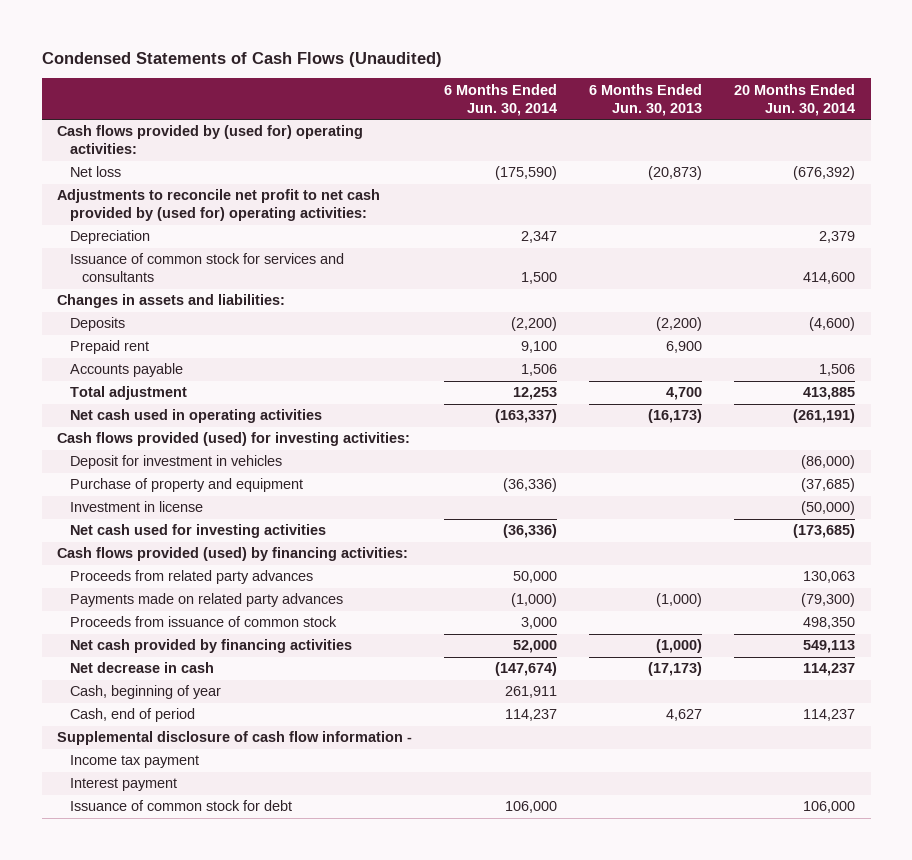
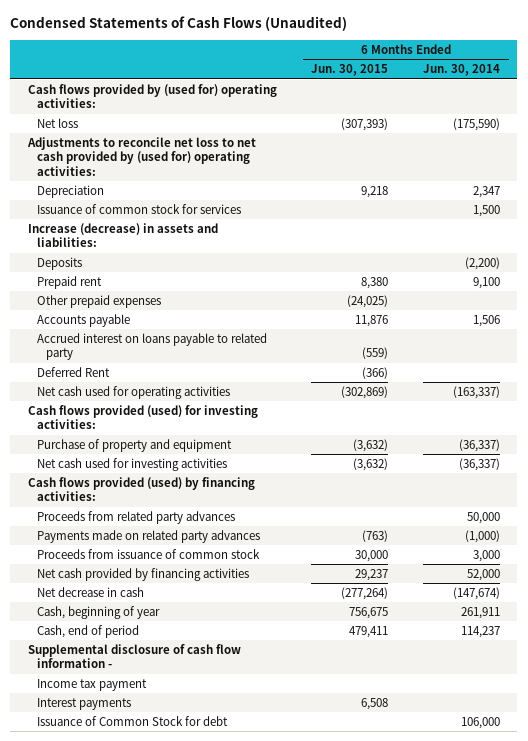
- | 6 Months Ended Jun. 30, 2014 | 6 Months Ended Jun. 30, 2013 | 20 Months Ended Jun. 30, 2014
+ | 6 Months Ended Jun. 30, 2015 | 6 Months Ended Jun. 30, 2014
- Adjustments to reconcile net profit to net cash provided by (used for) operating activities:
+ Adjustments to reconcile net loss to net cash provided by (used for) operating activities:
- Issuance of common stock for services and consultants | 1,500 | | 414,600
- Changes in assets and liabilities:
+ Issuance of common stock for services | | 1,500
+ Increase (decrease) in assets and liabilities:
+ Other prepaid expenses | (24,025) |
- Total adjustment | 12,253 | 4,700 | 413,885
- Net cash used in operating activities | (163,337) | (16,173) | (261,191)
+ Accrued interest on loans payable to related party | (559) |
+ Deferred Rent | (366) |
+ Net cash used for operating activities | (302,869) | (163,337)
- Deposit for investment in vehicles | | | (86,000)
- Purchase of property and equipment | (36,336) | | (37,685)
- Investment in license | | | (50,000)
- Net cash used for investing activities | (36,336) | | (173,685)
+ Purchase of property and equipment | (3,632) | (36,337)
+ Net cash used for investing activities | (3,632) | (36,337)
- Interest payment
- Issuance of common stock for debt | 106,000 | | 106,000
+ Interest payments | 6,508 |
+ Issuance of Common Stock for debt | | 106,000

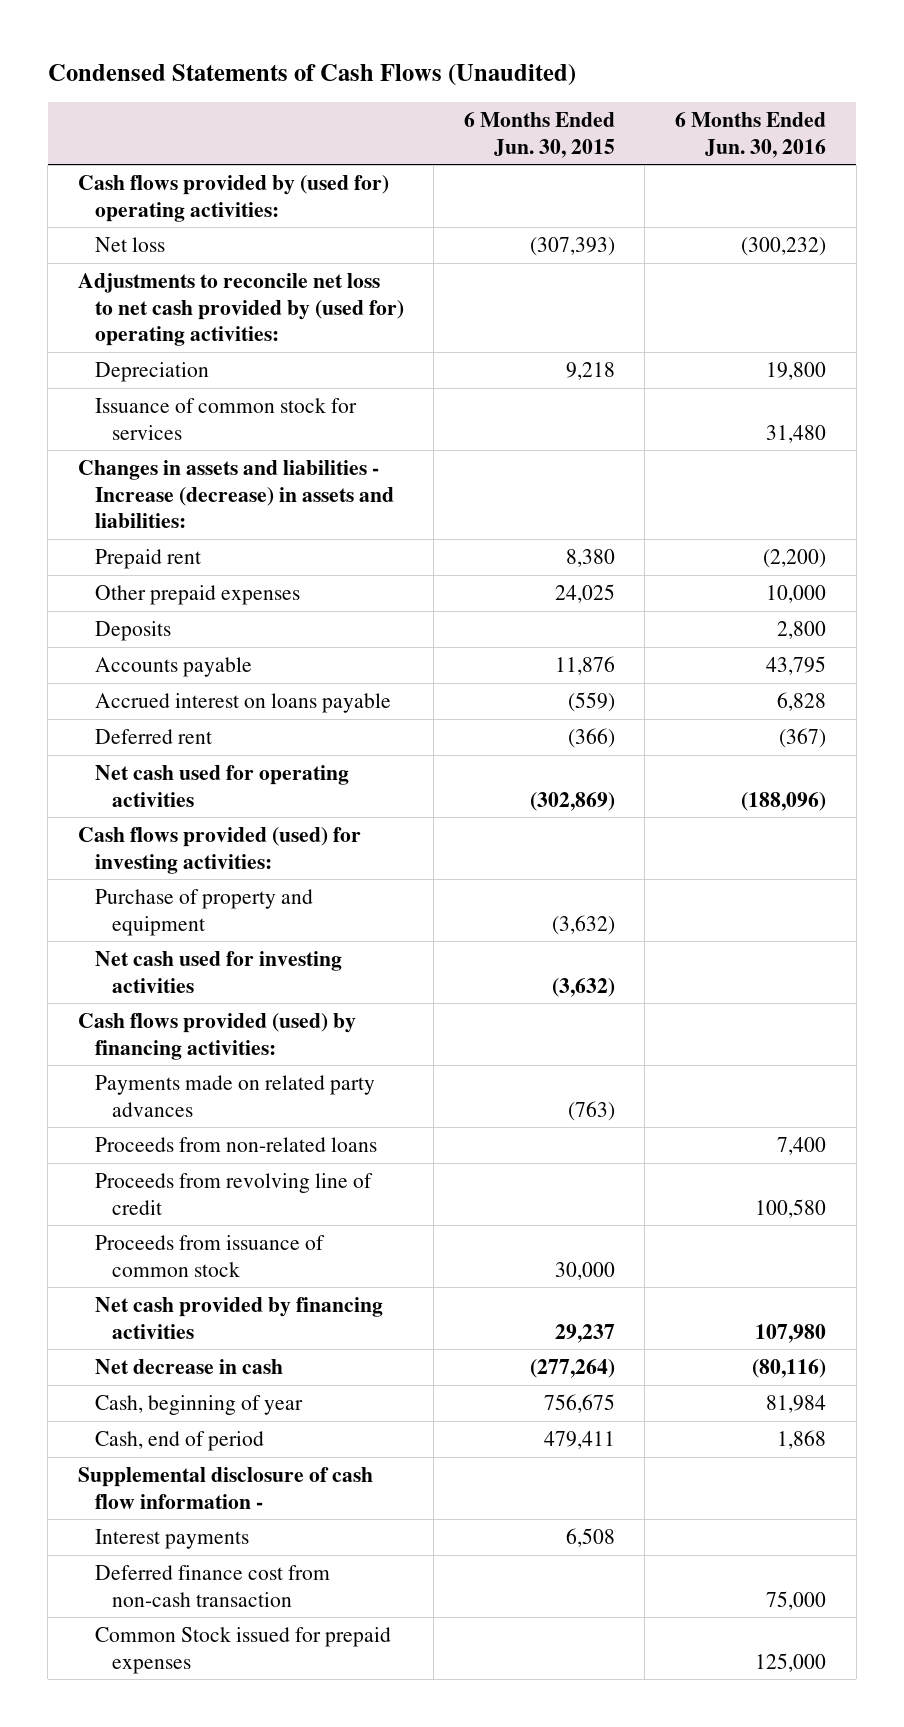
- | 6 Months Ended Jun. 30, 2015 | 6 Months Ended Jun. 30, 2014
+ | 6 Months Ended Jun. 30, 2015 | 6 Months Ended Jun. 30, 2016
- Increase (decrease) in assets and liabilities:
+ Changes in assets and liabilities - Increase (decrease) in assets and liabilities:
- Other prepaid expenses | (24,025) |
+ Other prepaid expenses | 24,025 | 10,000
moved down: Deposits | | 2,800
- Accrued interest on loans payable to related party | (559) |
- Deferred Rent | (366) |
+ Accrued interest on loans payable | (559) | 6,828
+ Deferred rent | (366) | (367)
- Proceeds from related party advances | | 50,000
+ Proceeds from non-related loans | | 7,400
+ Proceeds from revolving line of credit | | 100,580
- Income tax payment
- Issuance of Common Stock for debt | | 106,000
+ Deferred finance cost from non-cash transaction | | 75,000
+ Common Stock issued for prepaid expenses | | 125,000

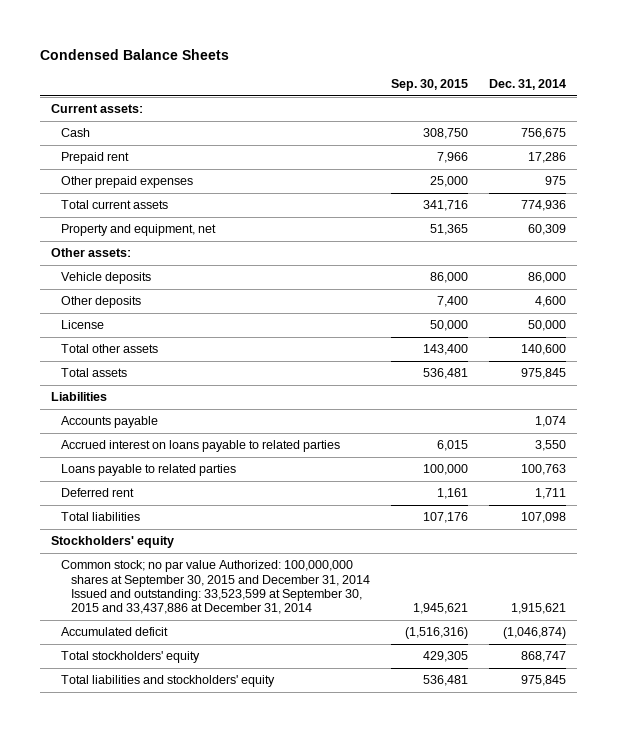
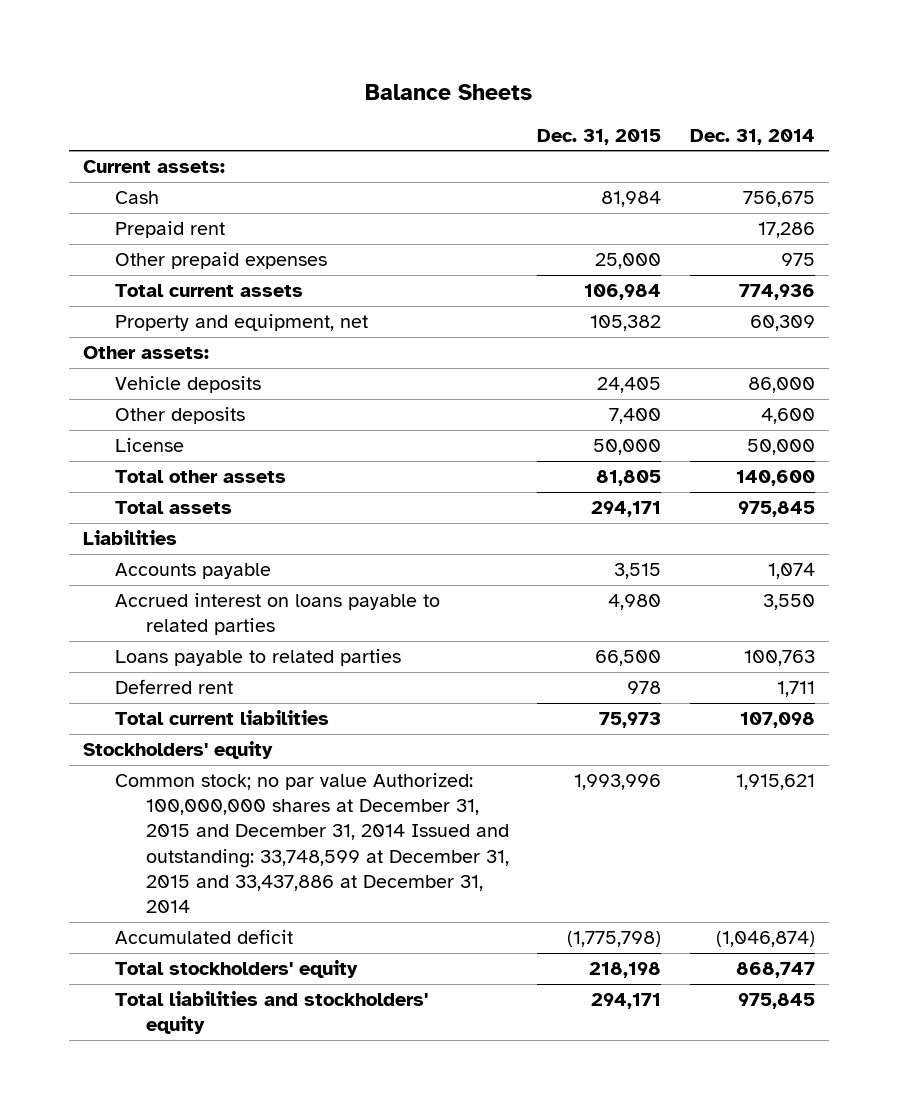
- Condensed Balance Sheets
+ Balance Sheets
- | Sep. 30, 2015 | Dec. 31, 2014
+ | Dec. 31, 2015 | Dec. 31, 2014
- Total liabilities | 107,176 | 107,098
+ Total current liabilities | 75,973 | 107,098
- Common stock; no par value Authorized: 100,000,000 shares at September 30, 2015 and December 31, 2014 Issued and outstanding: 33,523,599 at September 30, 2015 and 33,437,886 at December 31, 2014 | 1,945,621 | 1,915,621
+ Common stock; no par value Authorized: 100,000,000 shares at December 31, 2015 and December 31, 2014 Issued and outstanding: 33,748,599 at December 31, 2015 and 33,437,886 at December 31, 2014 | 1,993,996 | 1,915,621

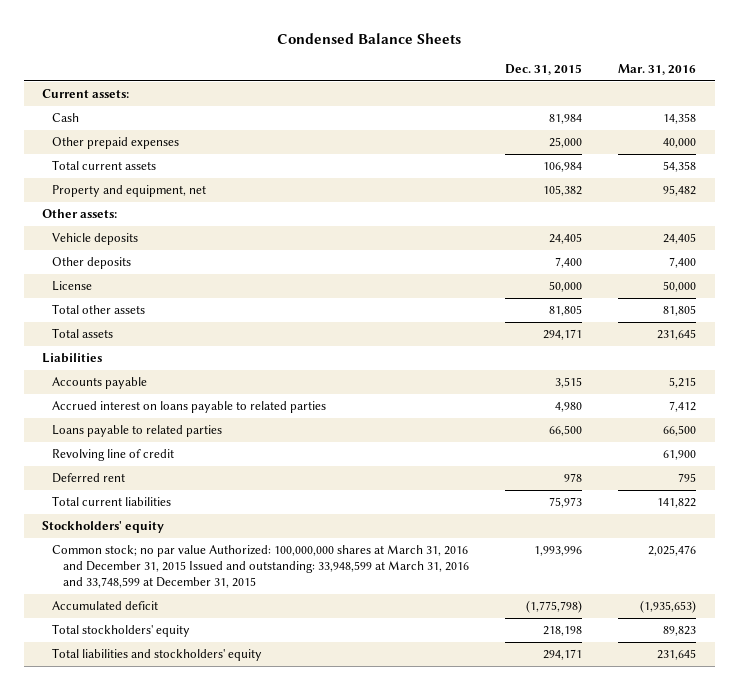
- Balance Sheets
+ Condensed Balance Sheets
- | Dec. 31, 2015 | Dec. 31, 2014
+ | Dec. 31, 2015 | Mar. 31, 2016
- Prepaid rent | | 17,286
+ Revolving line of credit | | 61,900
- Common stock; no par value Authorized: 100,000,000 shares at December 31, 2015 and December 31, 2014 Issued and outstanding: 33,748,599 at December 31, 2015 and 33,437,886 at December 31, 2014 | 1,993,996 | 1,915,621
+ Common stock; no par value Authorized: 100,000,000 shares at March 31, 2016 and December 31, 2015 Issued and outstanding: 33,948,599 at March 31, 2016 and 33,748,599 at December 31, 2015 | 1,993,996 | 2,025,476

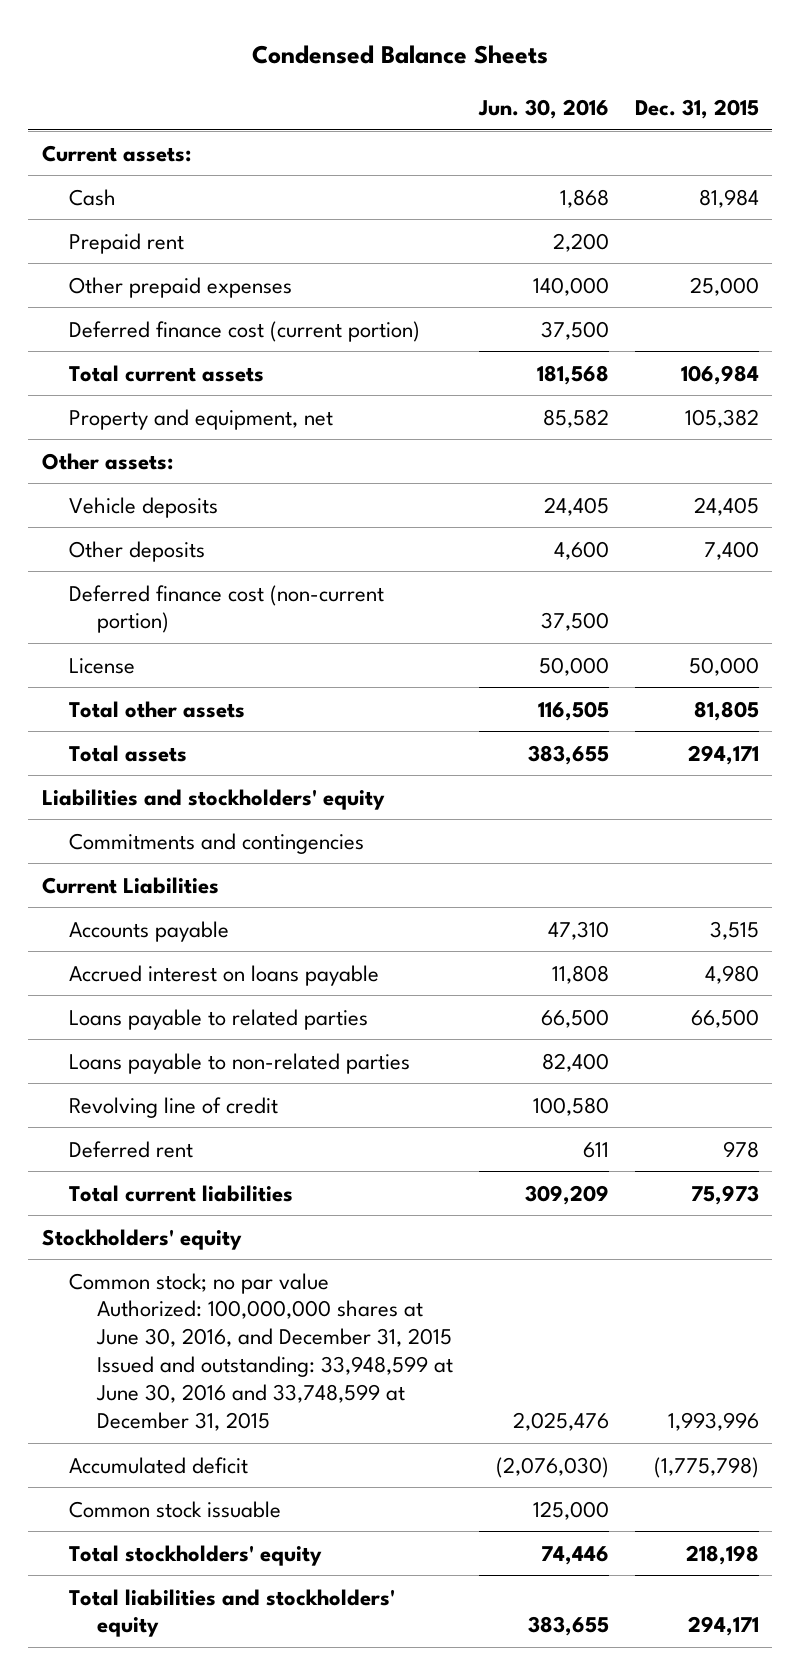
- | Dec. 31, 2015 | Mar. 31, 2016
+ | Jun. 30, 2016 | Dec. 31, 2015
+ Prepaid rent | 2,200 |
+ Deferred finance cost (current portion) | 37,500 |
+ Deferred finance cost (non-current portion) | 37,500 |
- Liabilities
+ Liabilities and stockholders' equity
+ Commitments and contingencies
+ Current Liabilities
- Accrued interest on loans payable to related parties | 4,980 | 7,412
+ Accrued interest on loans payable | 11,808 | 4,980
+ Loans payable to non-related parties | 82,400 |
- Common stock; no par value Authorized: 100,000,000 shares at March 31, 2016 and December 31, 2015 Issued and outstanding: 33,948,599 at March 31, 2016 and 33,748,599 at December 31, 2015 | 1,993,996 | 2,025,476
+ Common stock; no par value Authorized: 100,000,000 shares at June 30, 2016, and December 31, 2015 Issued and outstanding: 33,948,599 at June 30, 2016 and 33,748,599 at December 31, 2015 | 2,025,476 | 1,993,996
+ Common stock issuable | 125,000 |

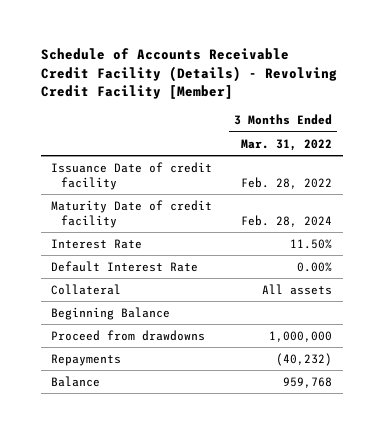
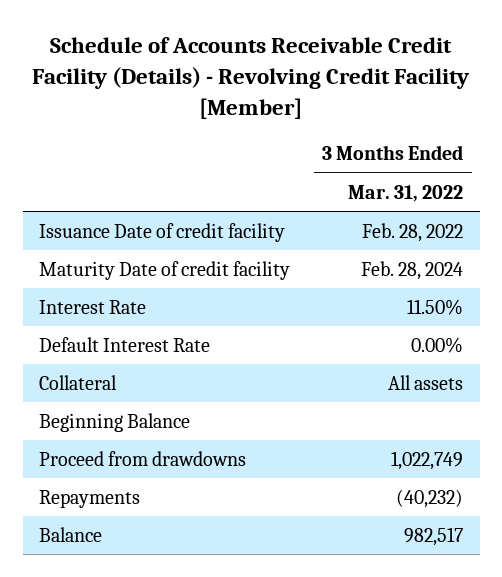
- Proceed from drawdowns | 1,000,000
+ Proceed from drawdowns | 1,022,749
- Balance | 959,768
+ Balance | 982,517

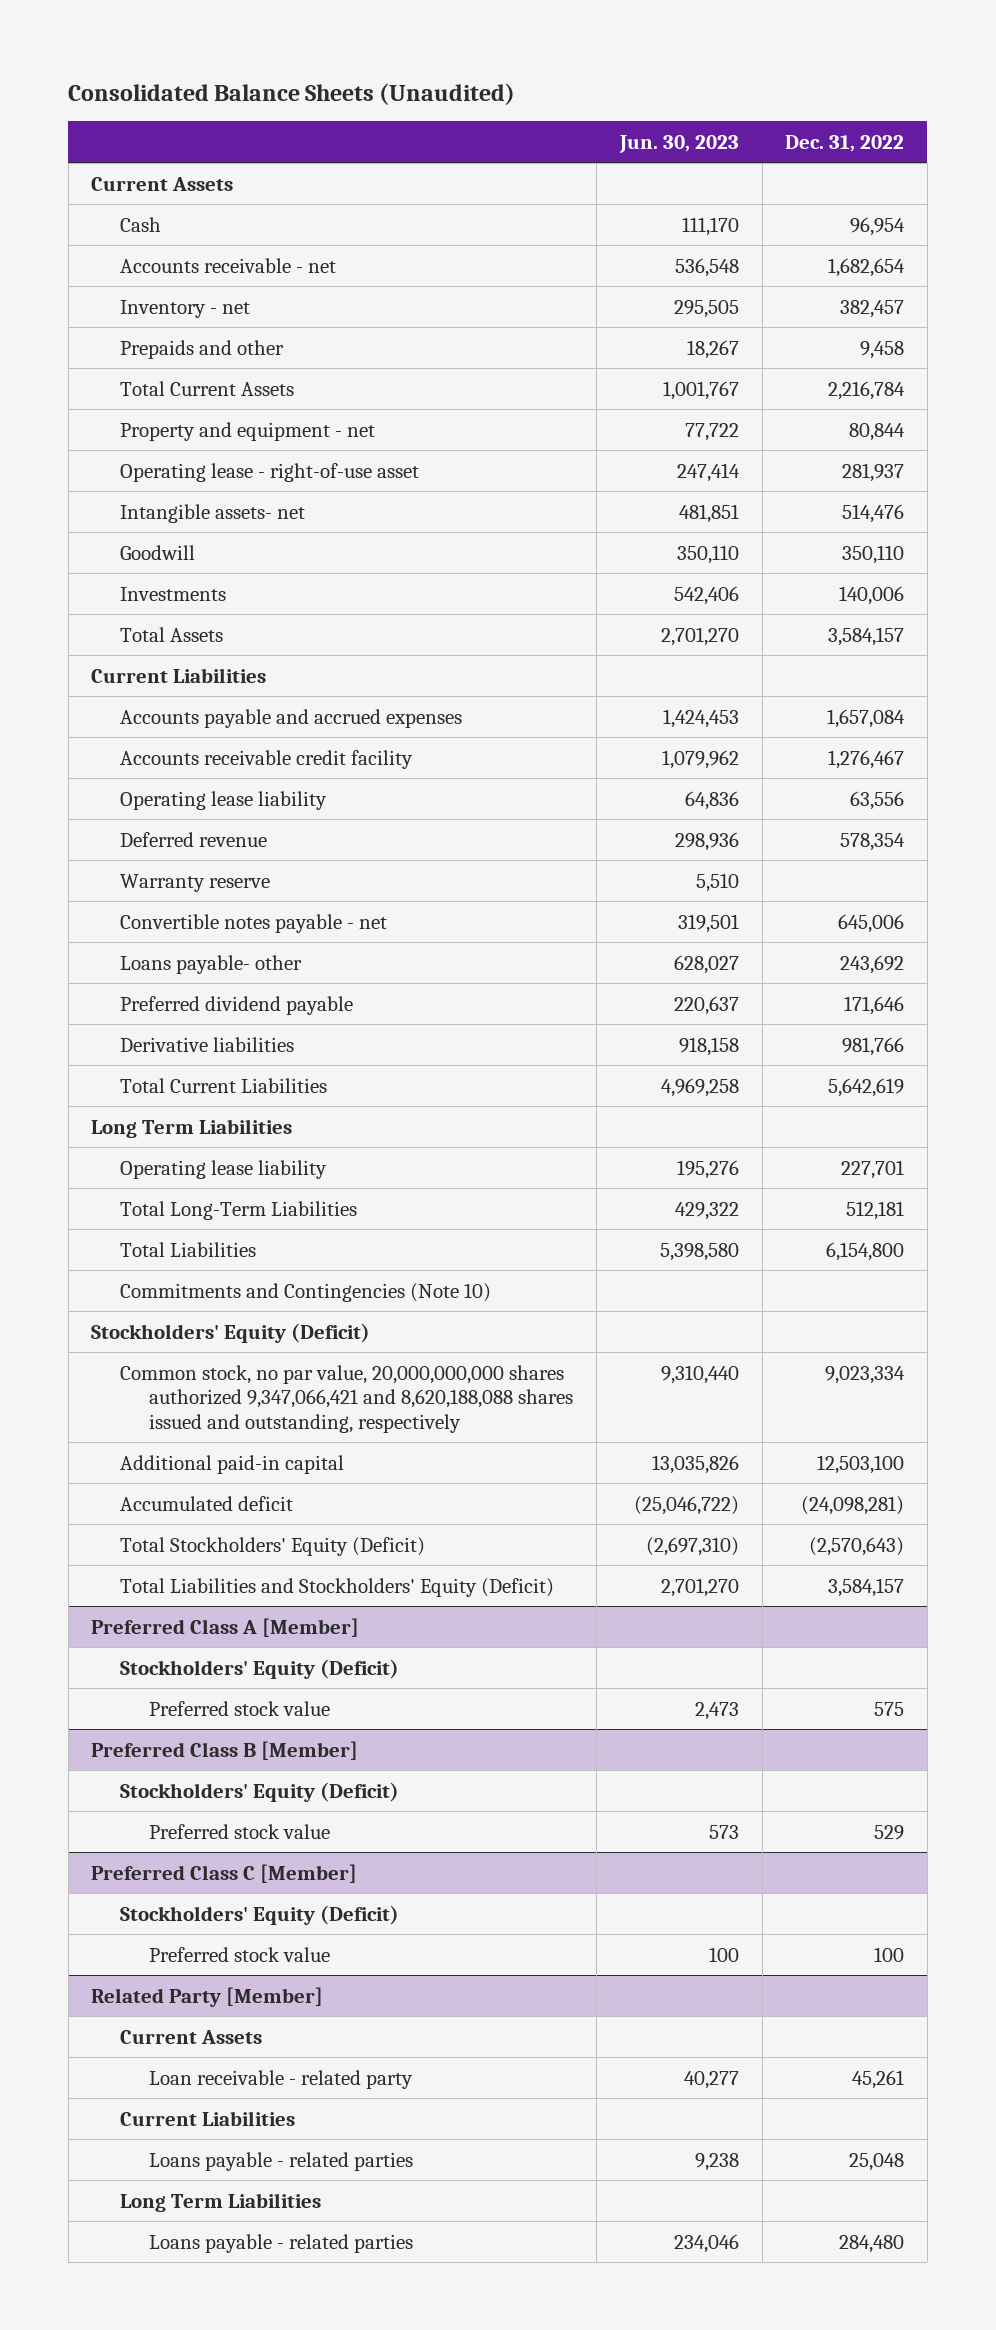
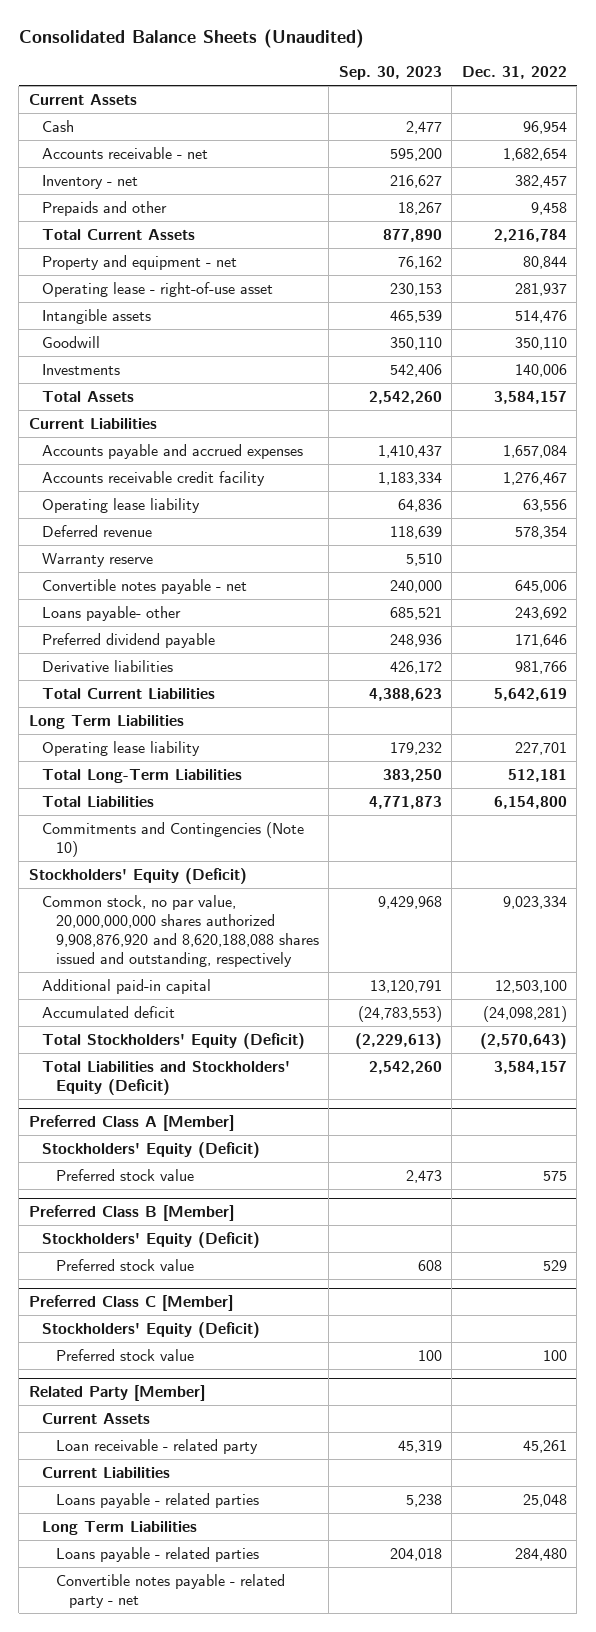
- | Jun. 30, 2023 | Dec. 31, 2022
+ | Sep. 30, 2023 | Dec. 31, 2022
- Intangible assets- net | 481,851 | 514,476
+ Intangible assets | 465,539 | 514,476
- Common stock, no par value, 20,000,000,000 shares authorized 9,347,066,421 and 8,620,188,088 shares issued and outstanding, respectively | 9,310,440 | 9,023,334
+ Common stock, no par value, 20,000,000,000 shares authorized 9,908,876,920 and 8,620,188,088 shares issued and outstanding, respectively | 9,429,968 | 9,023,334
@ Related Party [Member]
+ Convertible notes payable - related party - net

